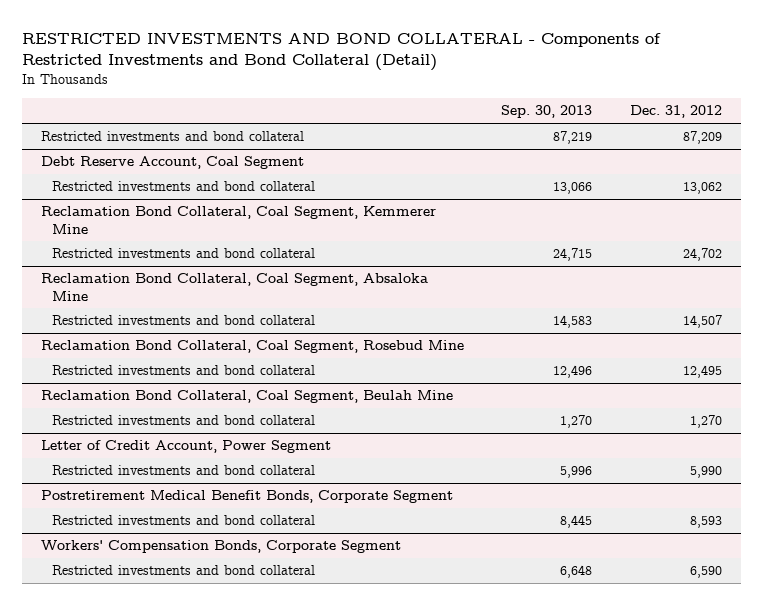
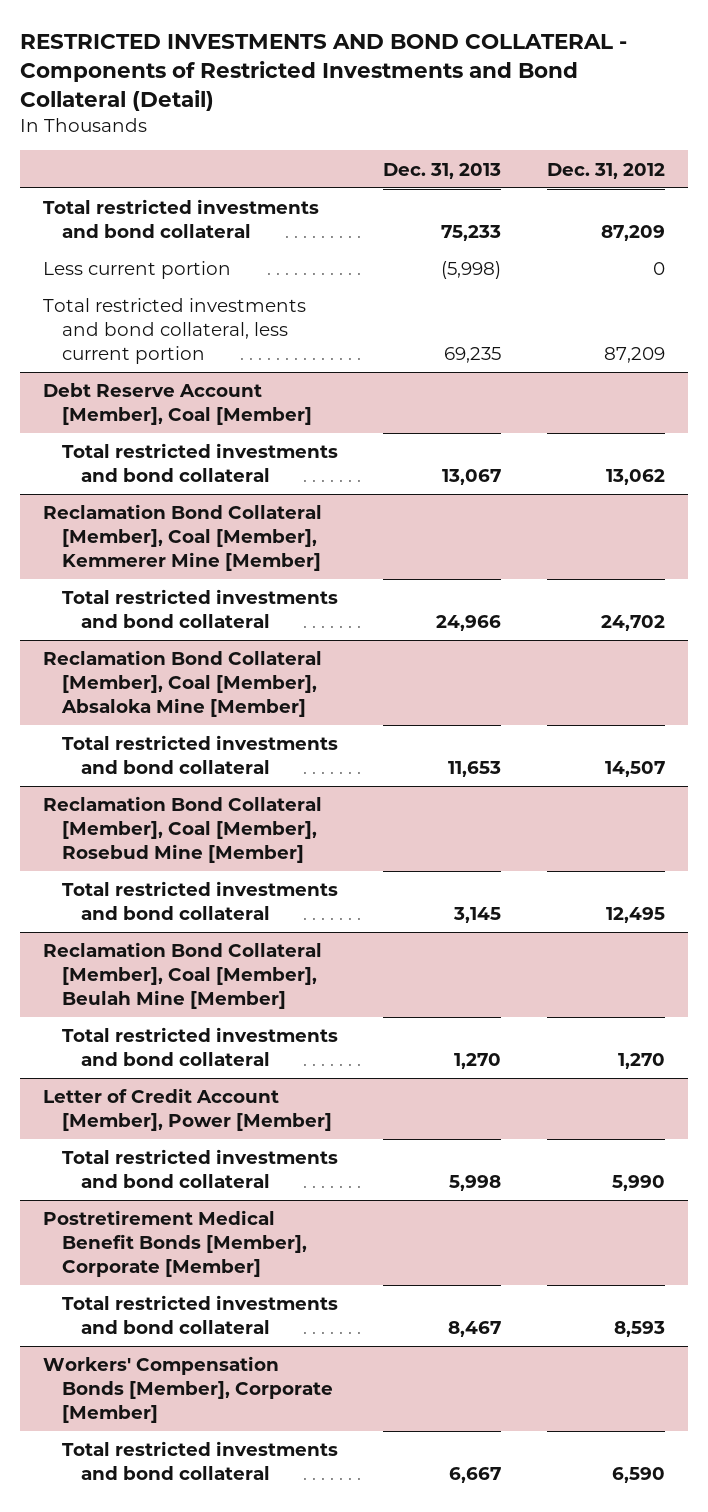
- | Sep. 30, 2013 | Dec. 31, 2012
+ | Dec. 31, 2013 | Dec. 31, 2012
- Restricted investments and bond collateral | 87,219 | 87,209
- Debt Reserve Account, Coal Segment
- Restricted investments and bond collateral | 13,066 | 13,062
- Reclamation Bond Collateral, Coal Segment, Kemmerer Mine
- Restricted investments and bond collateral | 24,715 | 24,702
- Reclamation Bond Collateral, Coal Segment, Absaloka Mine
- Restricted investments and bond collateral | 14,583 | 14,507
- Reclamation Bond Collateral, Coal Segment, Rosebud Mine
- Restricted investments and bond collateral | 12,496 | 12,495
- Reclamation Bond Collateral, Coal Segment, Beulah Mine
- Restricted investments and bond collateral | 1,270 | 1,270
- Letter of Credit Account, Power Segment
- Restricted investments and bond collateral | 5,996 | 5,990
- Postretirement Medical Benefit Bonds, Corporate Segment
- Restricted investments and bond collateral | 8,445 | 8,593
- Workers' Compensation Bonds, Corporate Segment
- Restricted investments and bond collateral | 6,648 | 6,590
+ Total restricted investments and bond collateral | 75,233 | 87,209
+ Less current portion | (5,998) | 0
+ Total restricted investments and bond collateral, less current portion | 69,235 | 87,209
+ Debt Reserve Account [Member], Coal [Member]
+ Total restricted investments and bond collateral | 13,067 | 13,062
+ Reclamation Bond Collateral [Member], Coal [Member], Kemmerer Mine [Member]
+ Total restricted investments and bond collateral | 24,966 | 24,702
+ Reclamation Bond Collateral [Member], Coal [Member], Absaloka Mine [Member]
+ Total restricted investments and bond collateral | 11,653 | 14,507
+ Reclamation Bond Collateral [Member], Coal [Member], Rosebud Mine [Member]
+ Total restricted investments and bond collateral | 3,145 | 12,495
+ Reclamation Bond Collateral [Member], Coal [Member], Beulah Mine [Member]
+ Total restricted investments and bond collateral | 1,270 | 1,270
+ Letter of Credit Account [Member], Power [Member]
+ Total restricted investments and bond collateral | 5,998 | 5,990
+ Postretirement Medical Benefit Bonds [Member], Corporate [Member]
+ Total restricted investments and bond collateral | 8,467 | 8,593
+ Workers' Compensation Bonds [Member], Corporate [Member]
+ Total restricted investments and bond collateral | 6,667 | 6,590

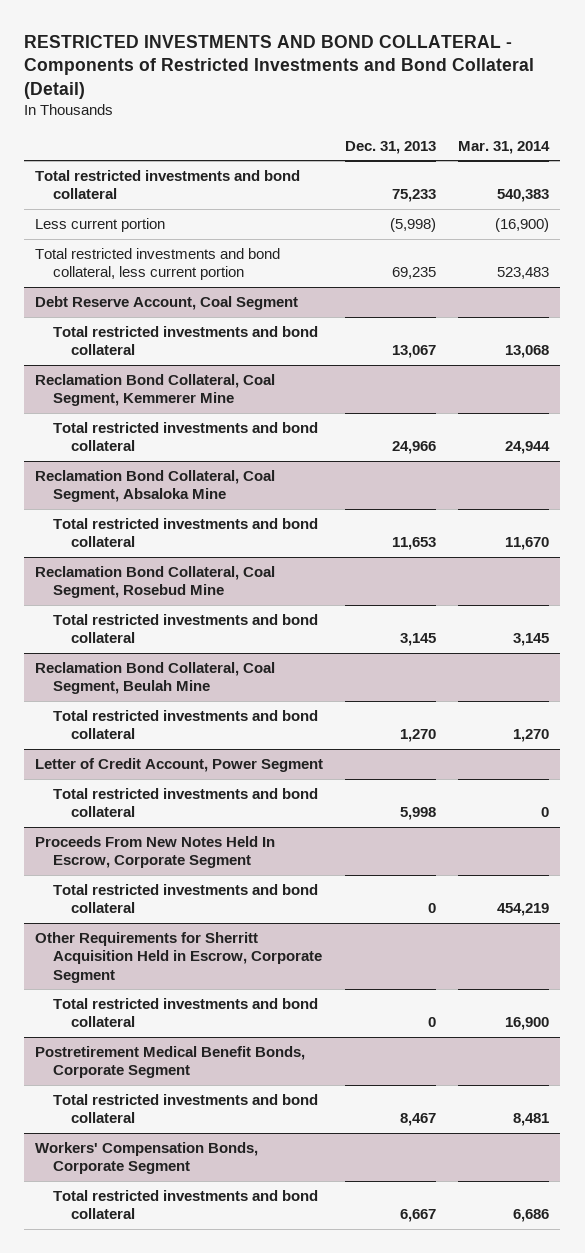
- | Dec. 31, 2013 | Dec. 31, 2012
+ | Dec. 31, 2013 | Mar. 31, 2014
- Debt Reserve Account [Member], Coal [Member]
+ Debt Reserve Account, Coal Segment
- Reclamation Bond Collateral [Member], Coal [Member], Kemmerer Mine [Member]
+ Reclamation Bond Collateral, Coal Segment, Kemmerer Mine
- Reclamation Bond Collateral [Member], Coal [Member], Absaloka Mine [Member]
+ Reclamation Bond Collateral, Coal Segment, Absaloka Mine
- Reclamation Bond Collateral [Member], Coal [Member], Rosebud Mine [Member]
+ Reclamation Bond Collateral, Coal Segment, Rosebud Mine
- Reclamation Bond Collateral [Member], Coal [Member], Beulah Mine [Member]
+ Reclamation Bond Collateral, Coal Segment, Beulah Mine
- Letter of Credit Account [Member], Power [Member]
+ Letter of Credit Account, Power Segment
- Postretirement Medical Benefit Bonds [Member], Corporate [Member]
+ Proceeds From New Notes Held In Escrow, Corporate Segment
+ Total restricted investments and bond collateral | 0 | 454,219
+ Other Requirements for Sherritt Acquisition Held in Escrow, Corporate Segment
+ Total restricted investments and bond collateral | 0 | 16,900
+ Postretirement Medical Benefit Bonds, Corporate Segment
- Workers' Compensation Bonds [Member], Corporate [Member]
+ Workers' Compensation Bonds, Corporate Segment

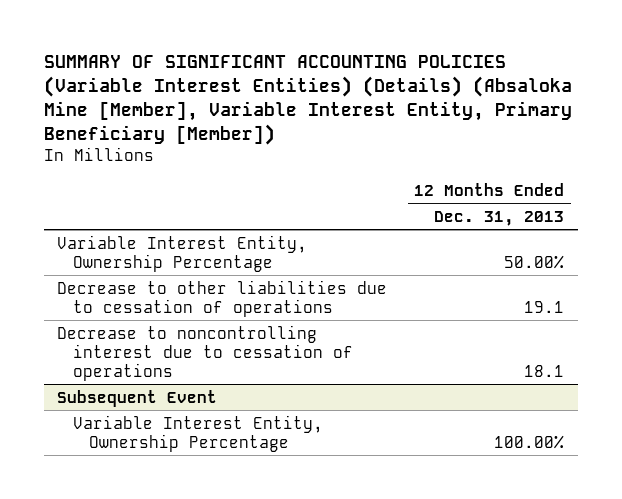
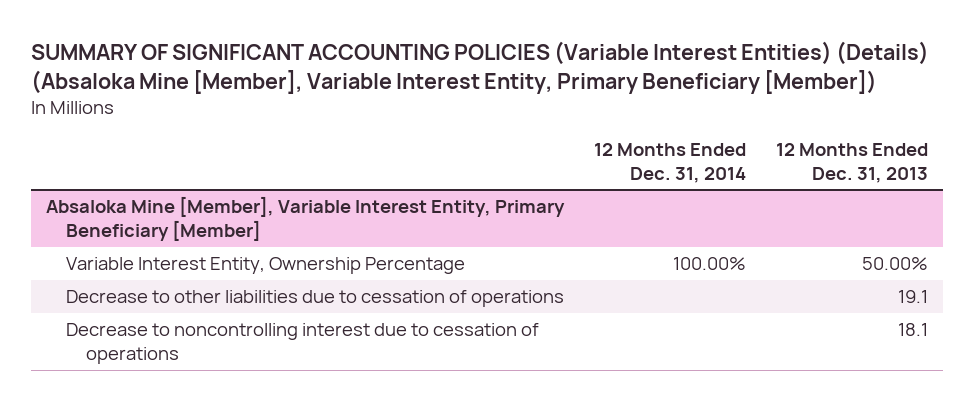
- | 12 Months Ended Dec. 31, 2013
+ | 12 Months Ended Dec. 31, 2014 | 12 Months Ended Dec. 31, 2013
+ Absaloka Mine [Member], Variable Interest Entity, Primary Beneficiary [Member]
- Subsequent Event
- Variable Interest Entity, Ownership Percentage | 100.00%

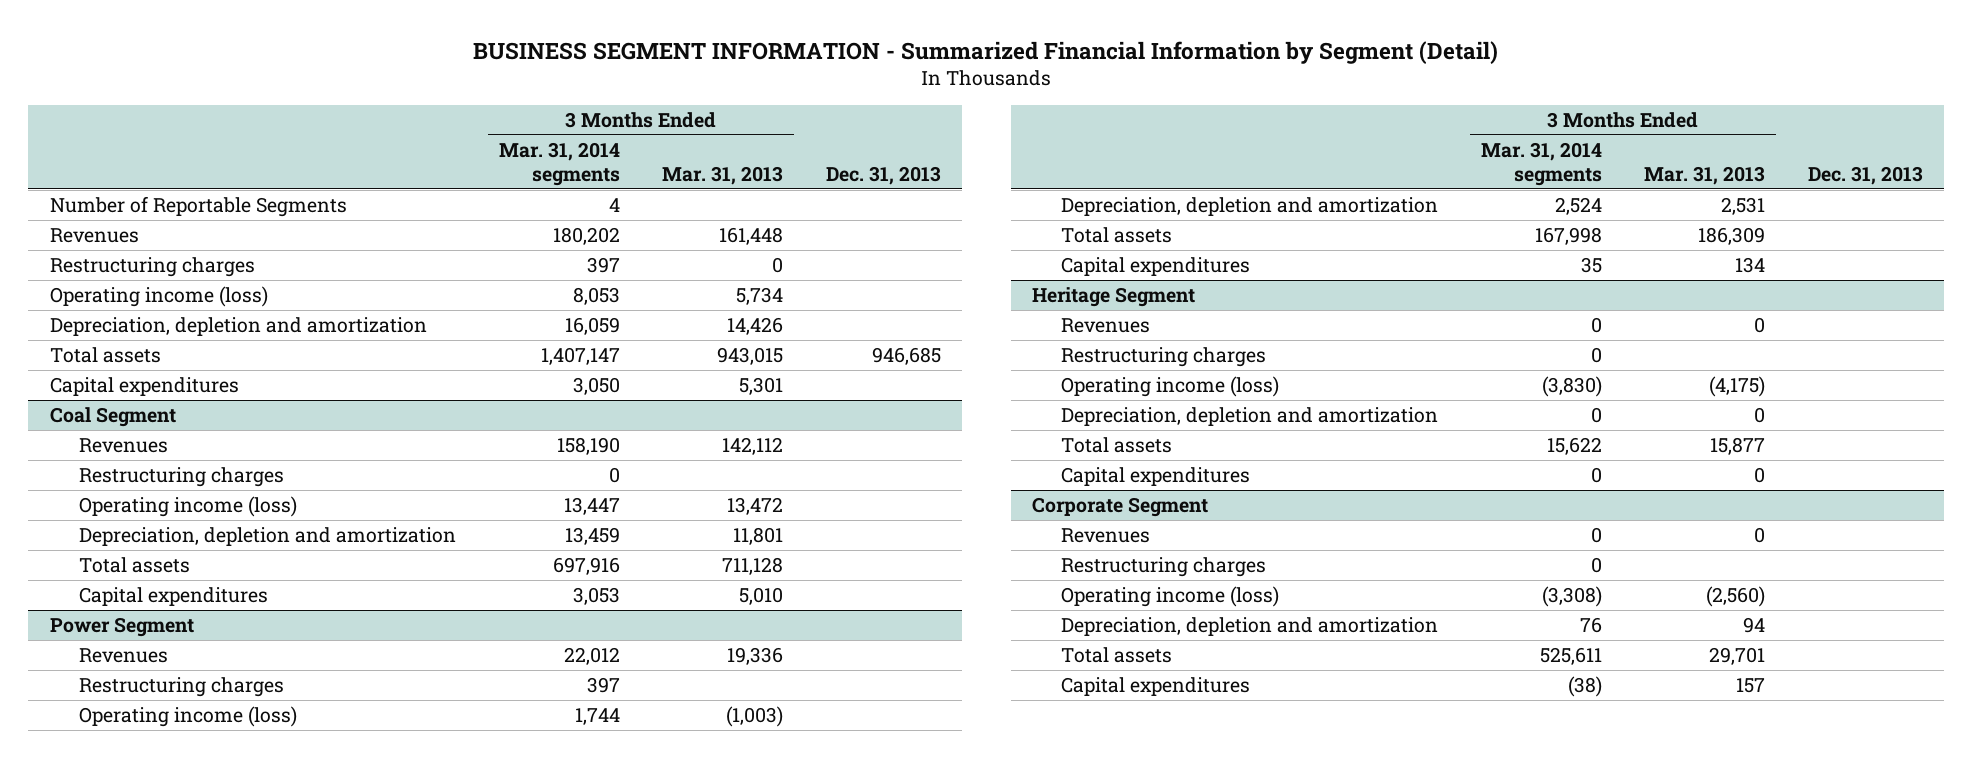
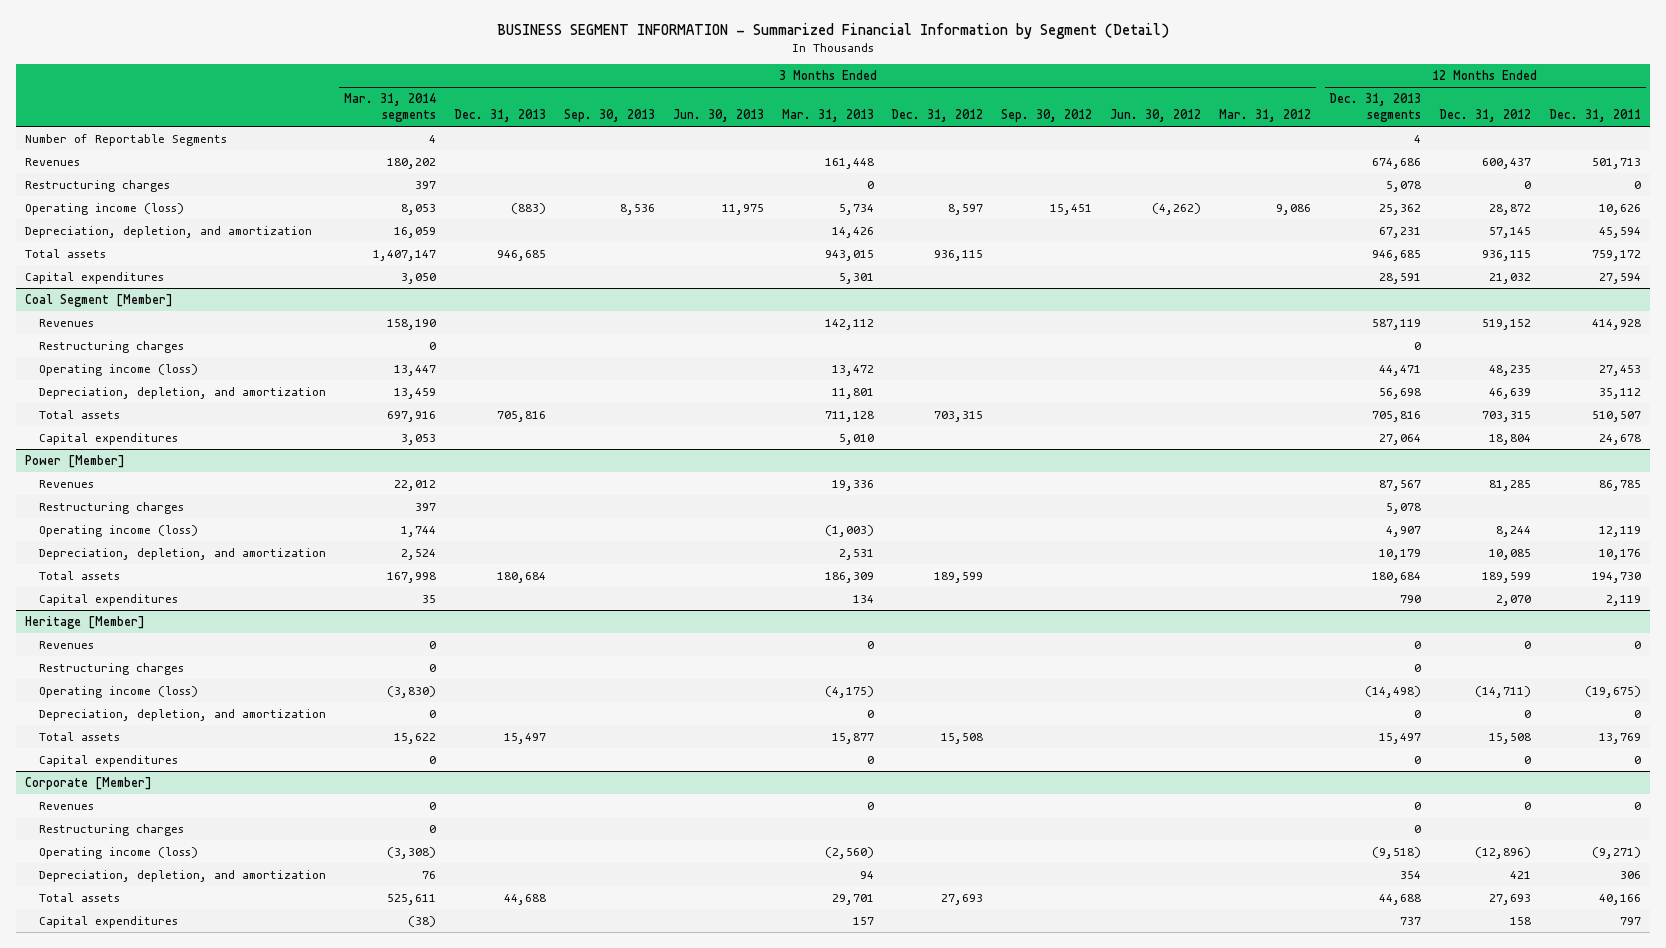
- | 3 Months Ended Mar. 31, 2014 segments | 3 Months Ended Mar. 31, 2013 | Dec. 31, 2013
+ | 3 Months Ended Mar. 31, 2014 segments | 3 Months Ended Dec. 31, 2013 | 3 Months Ended Sep. 30, 2013 | 3 Months Ended Jun. 30, 2013 | 3 Months Ended Mar. 31, 2013 | 3 Months Ended Dec. 31, 2012 | 3 Months Ended Sep. 30, 2012 | 3 Months Ended Jun. 30, 2012 | 3 Months Ended Mar. 31, 2012 | 12 Months Ended Dec. 31, 2013 segments | 12 Months Ended Dec. 31, 2012 | 12 Months Ended Dec. 31, 2011
- Depreciation, depletion and amortization | 16,059 | 14,426 |
+ Depreciation, depletion, and amortization | 16,059 | | | | 14,426 | | | | | 67,231 | 57,145 | 45,594
- Coal Segment
+ Coal Segment [Member]
- Depreciation, depletion and amortization | 13,459 | 11,801 |
+ Depreciation, depletion, and amortization | 13,459 | | | | 11,801 | | | | | 56,698 | 46,639 | 35,112
- Power Segment
+ Power [Member]
- Depreciation, depletion and amortization | 2,524 | 2,531 |
+ Depreciation, depletion, and amortization | 2,524 | | | | 2,531 | | | | | 10,179 | 10,085 | 10,176
- Heritage Segment
+ Heritage [Member]
- Depreciation, depletion and amortization | 0 | 0 |
+ Depreciation, depletion, and amortization | 0 | | | | 0 | | | | | 0 | 0 | 0
- Corporate Segment
+ Corporate [Member]
- Depreciation, depletion and amortization | 76 | 94 |
+ Depreciation, depletion, and amortization | 76 | | | | 94 | | | | | 354 | 421 | 306

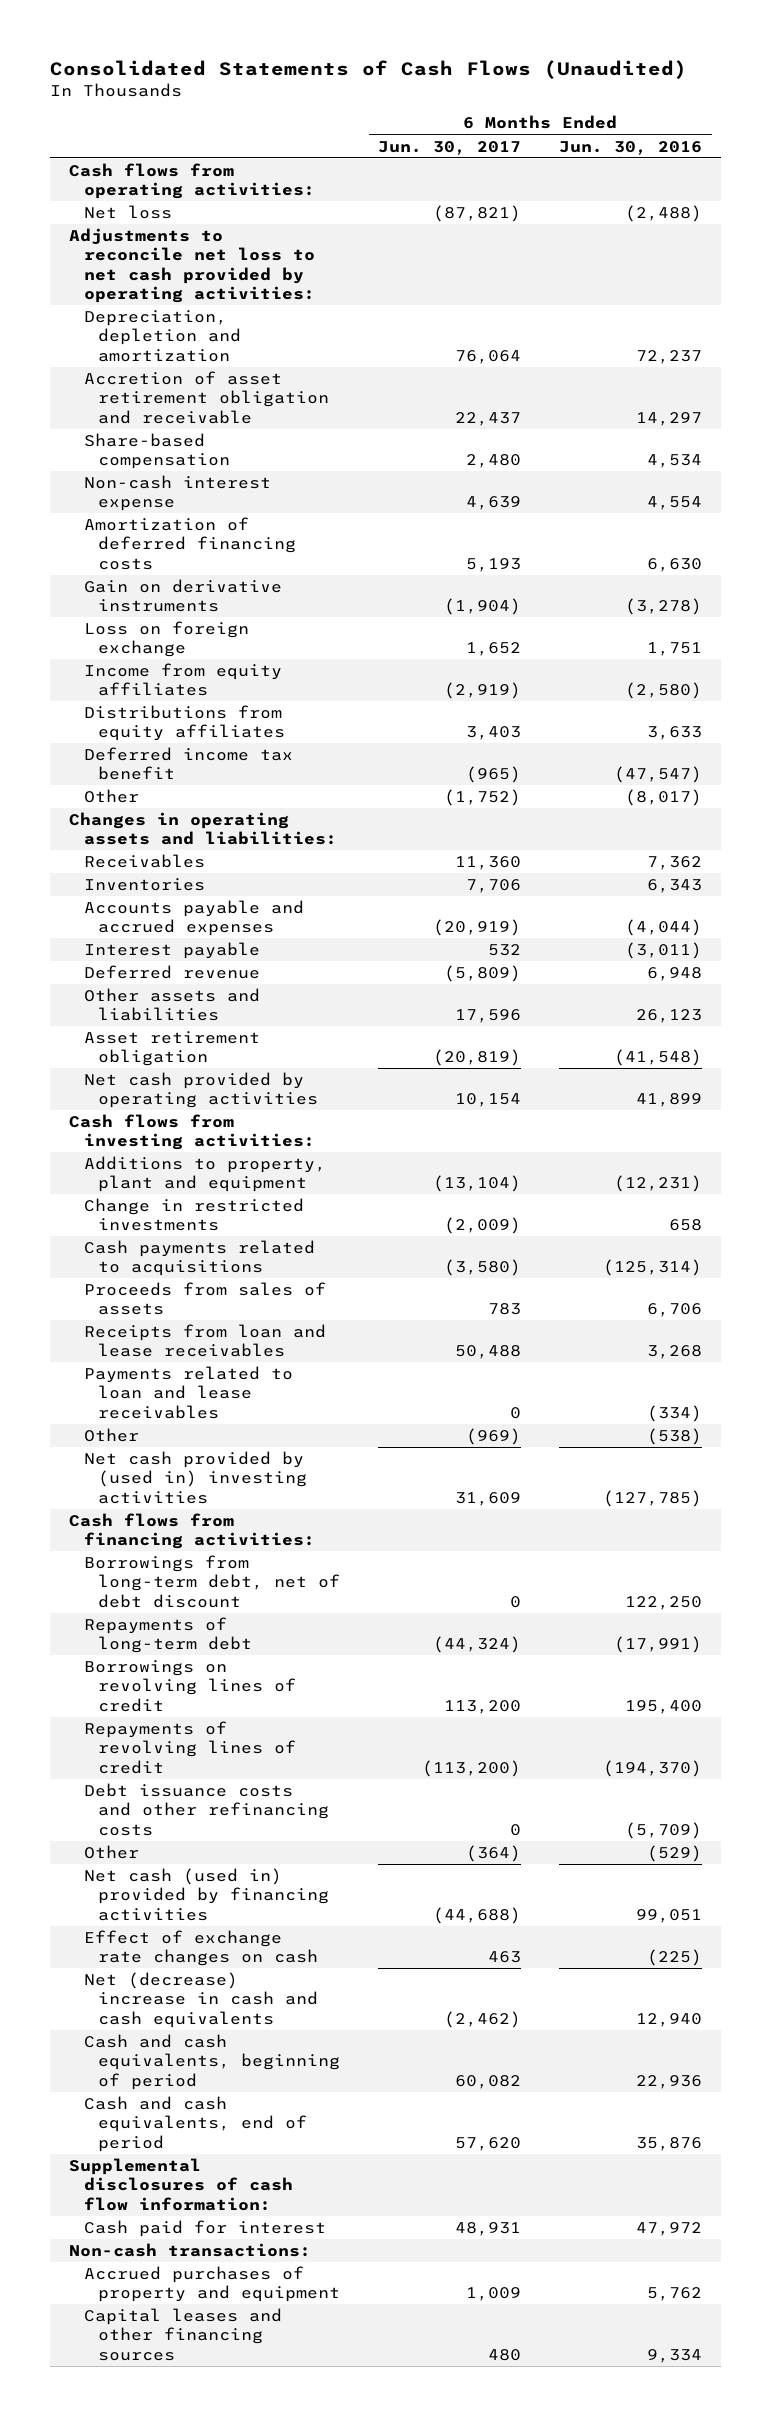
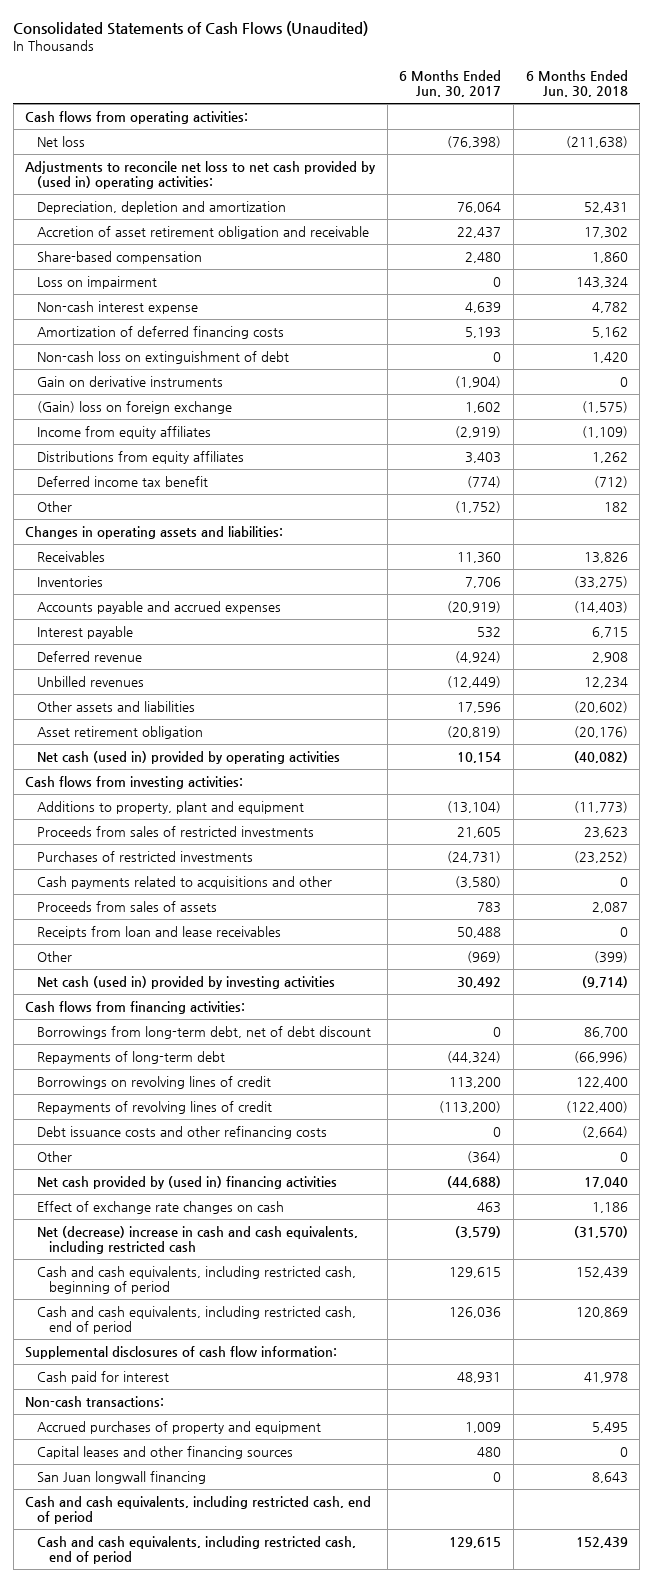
- | 6 Months Ended Jun. 30, 2017 | 6 Months Ended Jun. 30, 2016
+ | 6 Months Ended Jun. 30, 2017 | 6 Months Ended Jun. 30, 2018
- Net loss | (87,821) | (2,488)
- Adjustments to reconcile net loss to net cash provided by operating activities:
+ Net loss | (76,398) | (211,638)
+ Adjustments to reconcile net loss to net cash provided by (used in) operating activities:
+ Loss on impairment | 0 | 143,324
+ Non-cash loss on extinguishment of debt | 0 | 1,420
- Loss on foreign exchange | 1,652 | 1,751
+ (Gain) loss on foreign exchange | 1,602 | (1,575)
- Deferred income tax benefit | (965) | (47,547)
+ Deferred income tax benefit | (774) | (712)
- Deferred revenue | (5,809) | 6,948
+ Deferred revenue | (4,924) | 2,908
+ Unbilled revenues | (12,449) | 12,234
- Net cash provided by operating activities | 10,154 | 41,899
+ Net cash (used in) provided by operating activities | 10,154 | (40,082)
- Change in restricted investments | (2,009) | 658
- Cash payments related to acquisitions | (3,580) | (125,314)
+ Proceeds from sales of restricted investments | 21,605 | 23,623
+ Purchases of restricted investments | (24,731) | (23,252)
+ Cash payments related to acquisitions and other | (3,580) | 0
- Payments related to loan and lease receivables | 0 | (334)
- Net cash provided by (used in) investing activities | 31,609 | (127,785)
+ Net cash (used in) provided by investing activities | 30,492 | (9,714)
- Net cash (used in) provided by financing activities | (44,688) | 99,051
+ Net cash provided by (used in) financing activities | (44,688) | 17,040
- Net (decrease) increase in cash and cash equivalents | (2,462) | 12,940
- Cash and cash equivalents, beginning of period | 60,082 | 22,936
- Cash and cash equivalents, end of period | 57,620 | 35,876
+ Net (decrease) increase in cash and cash equivalents, including restricted cash | (3,579) | (31,570)
+ Cash and cash equivalents, including restricted cash, beginning of period | 129,615 | 152,439
+ Cash and cash equivalents, including restricted cash, end of period | 126,036 | 120,869
+ San Juan longwall financing | 0 | 8,643
+ Cash and cash equivalents, including restricted cash, end of period
+ Cash and cash equivalents, including restricted cash, end of period | 129,615 | 152,439

